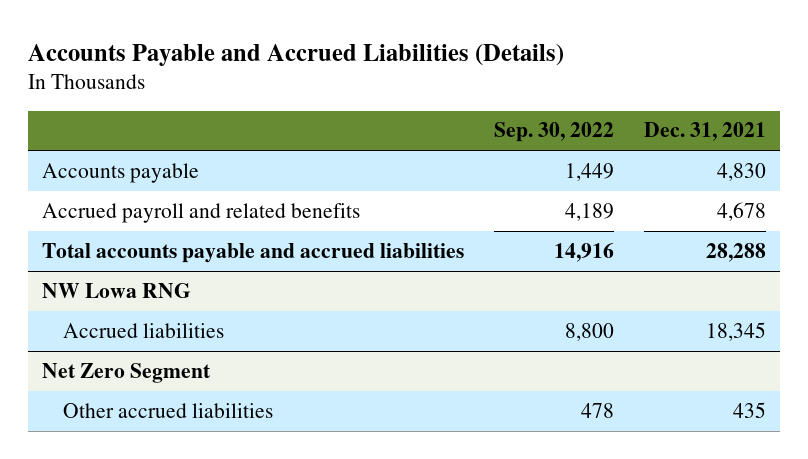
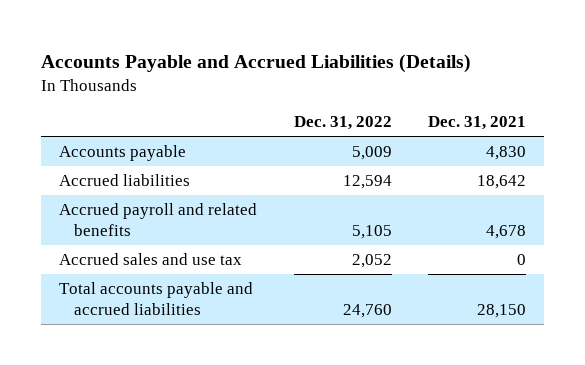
- | Sep. 30, 2022 | Dec. 31, 2021
+ | Dec. 31, 2022 | Dec. 31, 2021
+ Accrued liabilities | 12,594 | 18,642
- Total accounts payable and accrued liabilities | 14,916 | 28,288
- NW Lowa RNG
- Accrued liabilities | 8,800 | 18,345
- Net Zero Segment
- Other accrued liabilities | 478 | 435
+ Accrued sales and use tax | 2,052 | 0
+ Total accounts payable and accrued liabilities | 24,760 | 28,150

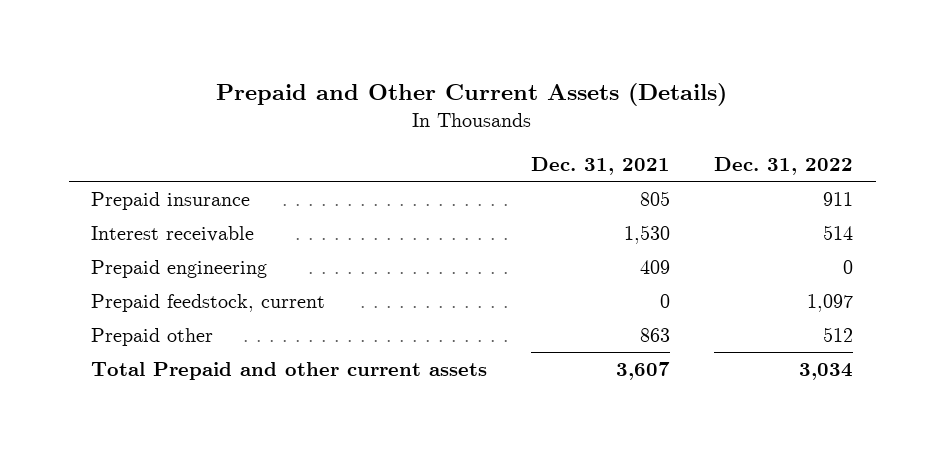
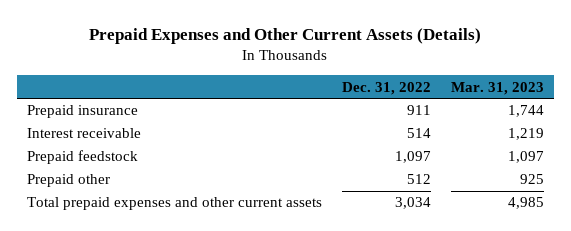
- Prepaid and Other Current Assets (Details)
+ Prepaid Expenses and Other Current Assets (Details)
- | Dec. 31, 2021 | Dec. 31, 2022
+ | Dec. 31, 2022 | Mar. 31, 2023
- Prepaid engineering | 409 | 0
- Prepaid feedstock, current | 0 | 1,097
+ Prepaid feedstock | 1,097 | 1,097
- Total Prepaid and other current assets | 3,607 | 3,034
+ Total prepaid expenses and other current assets | 3,034 | 4,985

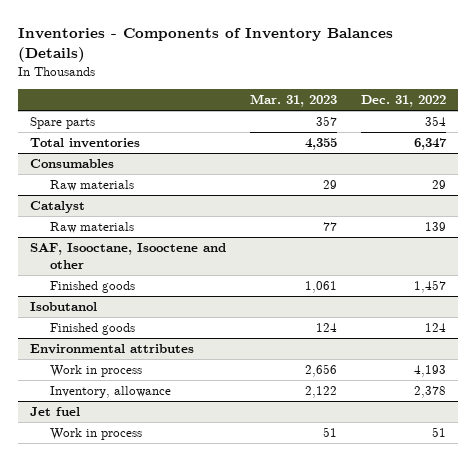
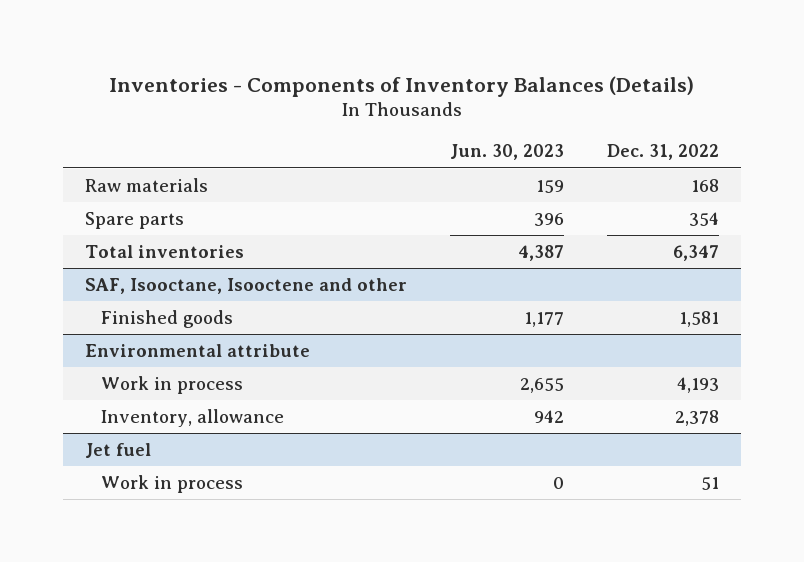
- | Mar. 31, 2023 | Dec. 31, 2022
+ | Jun. 30, 2023 | Dec. 31, 2022
+ Raw materials | 159 | 168
- Consumables
- Raw materials | 29 | 29
- Catalyst
- Raw materials | 77 | 139
@ SAF, Isooctane, Isooctene and other
- Finished goods | 1,061 | 1,457
- Isobutanol
- Finished goods | 124 | 124
- Environmental attributes
@ SAF, Isooctane, Isooctene and other
+ Finished goods | 1,177 | 1,581
+ Environmental attribute

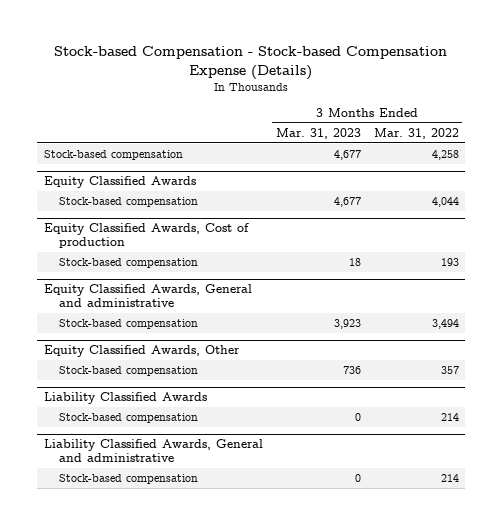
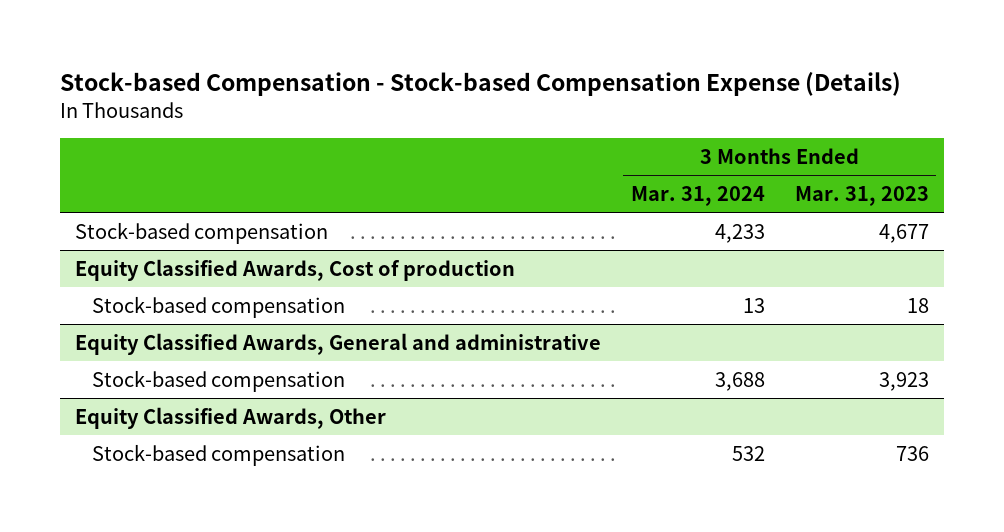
- | 3 Months Ended Mar. 31, 2023 | 3 Months Ended Mar. 31, 2022
+ | 3 Months Ended Mar. 31, 2024 | 3 Months Ended Mar. 31, 2023
- Equity Classified Awards
- Stock-based compensation | 4,677 | 4,044
- Liability Classified Awards
- Stock-based compensation | 0 | 214
- Liability Classified Awards, General and administrative
- Stock-based compensation | 0 | 214

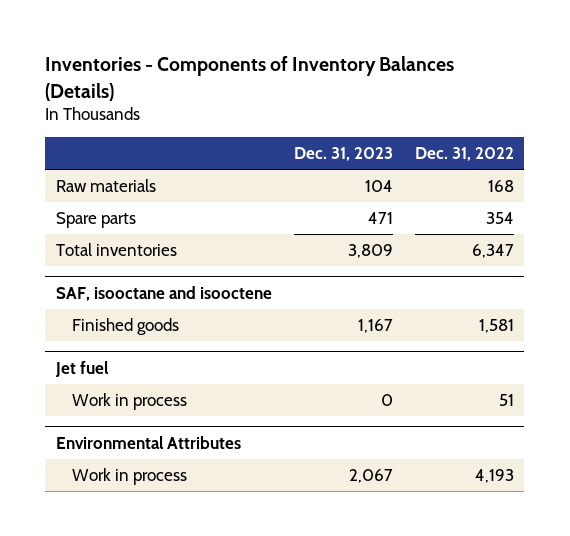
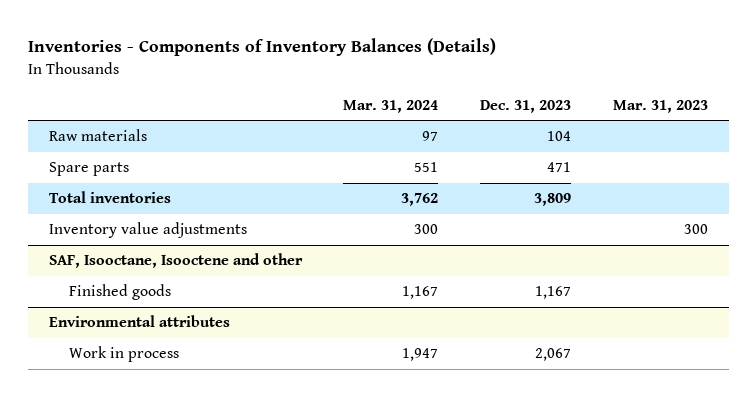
- | Dec. 31, 2023 | Dec. 31, 2022
+ | Mar. 31, 2024 | Dec. 31, 2023 | Mar. 31, 2023
- SAF, isooctane and isooctene
+ Inventory value adjustments | 300 | | 300
+ SAF, Isooctane, Isooctene and other
- Jet fuel
- Work in process | 0 | 51
- Environmental Attributes
+ Environmental attributes

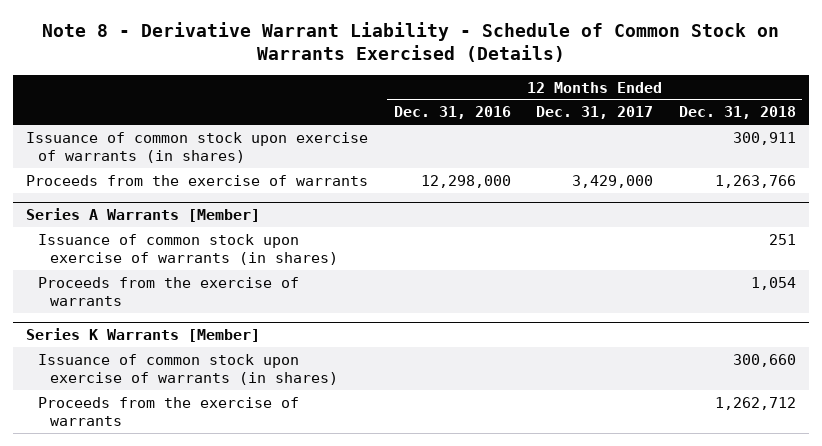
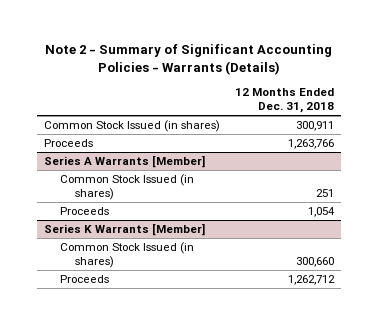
- Note 8 - Derivative Warrant Liability - Schedule of Common Stock on Warrants Exercised (Details)
+ Note 2 - Summary of Significant Accounting Policies - Warrants (Details)
- | 12 Months Ended Dec. 31, 2016 | 12 Months Ended Dec. 31, 2017 | 12 Months Ended Dec. 31, 2018
+ | 12 Months Ended Dec. 31, 2018
- Issuance of common stock upon exercise of warrants (in shares) | | | 300,911
- Proceeds from the exercise of warrants | 12,298,000 | 3,429,000 | 1,263,766
+ Common Stock Issued (in shares) | 300,911
+ Proceeds | 1,263,766
@ Series A Warrants [Member]
- Issuance of common stock upon exercise of warrants (in shares) | | | 251
- Proceeds from the exercise of warrants | | | 1,054
+ Common Stock Issued (in shares) | 251
+ Proceeds | 1,054
@ Series K Warrants [Member]
- Issuance of common stock upon exercise of warrants (in shares) | | | 300,660
- Proceeds from the exercise of warrants | | | 1,262,712
+ Common Stock Issued (in shares) | 300,660
+ Proceeds | 1,262,712

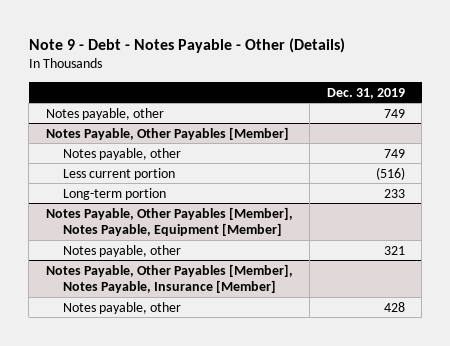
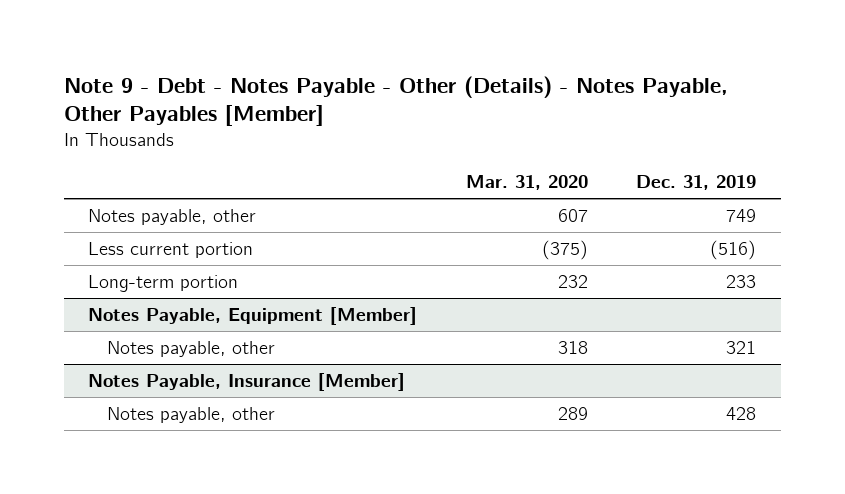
- Note 9 - Debt - Notes Payable - Other (Details)
+ Note 9 - Debt - Notes Payable - Other (Details) - Notes Payable, Other Payables [Member]
- | Dec. 31, 2019
+ | Mar. 31, 2020 | Dec. 31, 2019
- Notes Payable, Other Payables [Member]
- Notes payable, other | 749
- Notes Payable, Other Payables [Member], Notes Payable, Equipment [Member]
+ Notes Payable, Equipment [Member]
- Notes Payable, Other Payables [Member], Notes Payable, Insurance [Member]
+ Notes Payable, Insurance [Member]

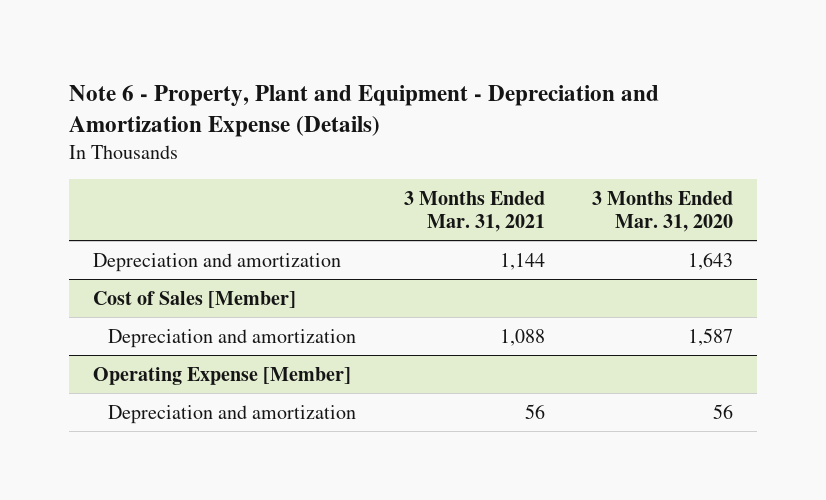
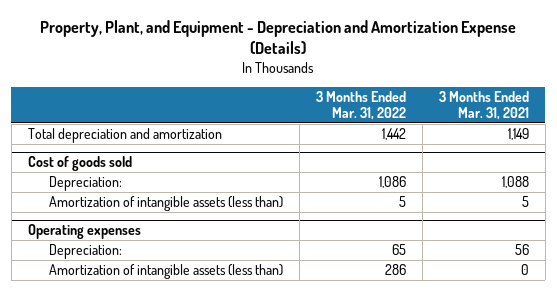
- Note 6 - Property, Plant and Equipment - Depreciation and Amortization Expense (Details)
+ Property, Plant, and Equipment - Depreciation and Amortization Expense (Details)
- | 3 Months Ended Mar. 31, 2021 | 3 Months Ended Mar. 31, 2020
+ | 3 Months Ended Mar. 31, 2022 | 3 Months Ended Mar. 31, 2021
- Depreciation and amortization | 1,144 | 1,643
- Cost of Sales [Member]
- Depreciation and amortization | 1,088 | 1,587
- Operating Expense [Member]
- Depreciation and amortization | 56 | 56
+ Total depreciation and amortization | 1,442 | 1,149
+ Cost of goods sold
+ Depreciation: | 1,086 | 1,088
+ Amortization of intangible assets (less than) | 5 | 5
+ Operating expenses
+ Depreciation: | 65 | 56
+ Amortization of intangible assets (less than) | 286 | 0

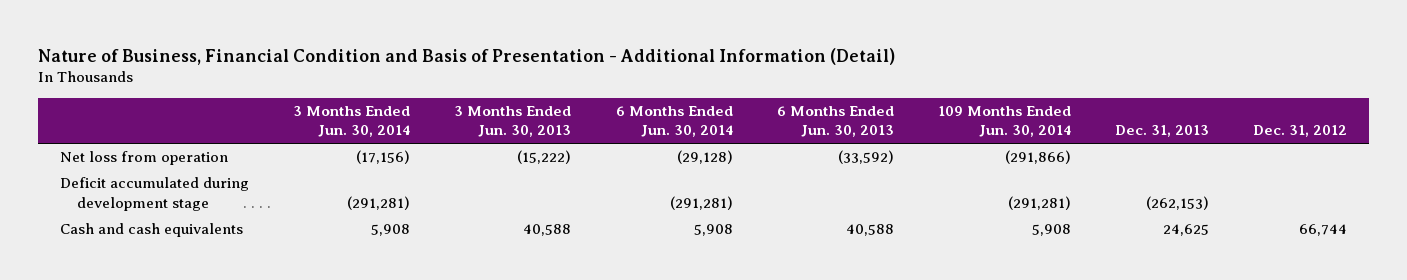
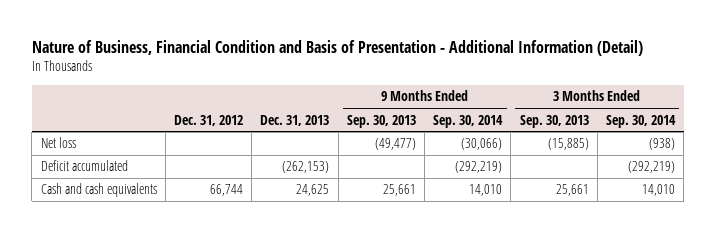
- | 3 Months Ended Jun. 30, 2014 | 3 Months Ended Jun. 30, 2013 | 6 Months Ended Jun. 30, 2014 | 6 Months Ended Jun. 30, 2013 | 109 Months Ended Jun. 30, 2014 | Dec. 31, 2013 | Dec. 31, 2012
+ | Dec. 31, 2012 | Dec. 31, 2013 | 9 Months Ended Sep. 30, 2013 | 9 Months Ended Sep. 30, 2014 | 3 Months Ended Sep. 30, 2013 | 3 Months Ended Sep. 30, 2014
- Net loss from operation | (17,156) | (15,222) | (29,128) | (33,592) | (291,866) | |
- Deficit accumulated during development stage | (291,281) | | (291,281) | | (291,281) | (262,153) |
+ Net loss | | | (49,477) | (30,066) | (15,885) | (938)
+ Deficit accumulated | | (262,153) | | (292,219) | | (292,219)

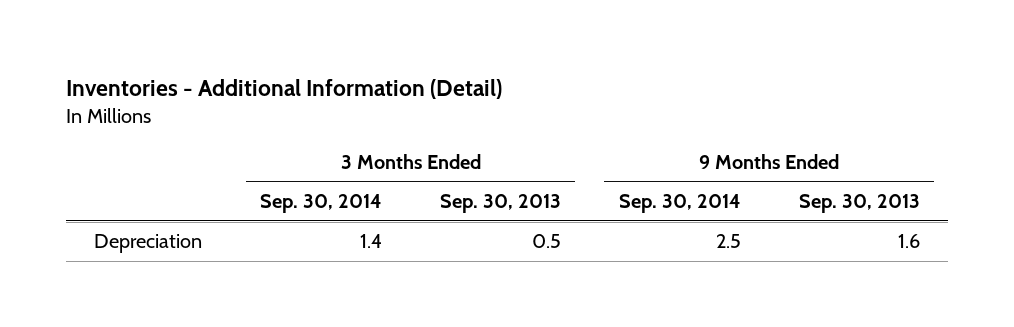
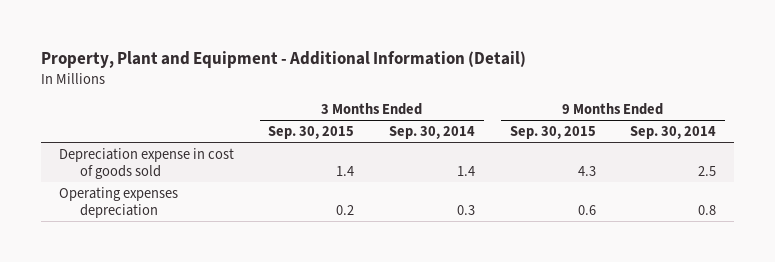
- Inventories - Additional Information (Detail)
+ Property, Plant and Equipment - Additional Information (Detail)
- | 3 Months Ended Sep. 30, 2014 | 3 Months Ended Sep. 30, 2013 | 9 Months Ended Sep. 30, 2014 | 9 Months Ended Sep. 30, 2013
+ | 3 Months Ended Sep. 30, 2015 | 3 Months Ended Sep. 30, 2014 | 9 Months Ended Sep. 30, 2015 | 9 Months Ended Sep. 30, 2014
- Depreciation | 1.4 | 0.5 | 2.5 | 1.6
+ Depreciation expense in cost of goods sold | 1.4 | 1.4 | 4.3 | 2.5
+ Operating expenses depreciation | 0.2 | 0.3 | 0.6 | 0.8

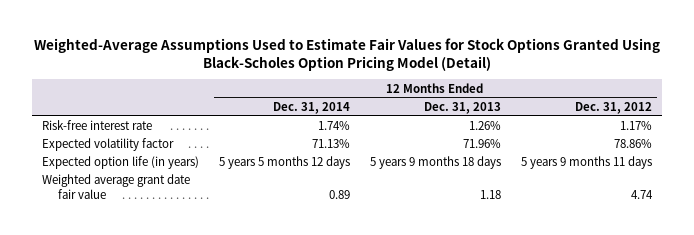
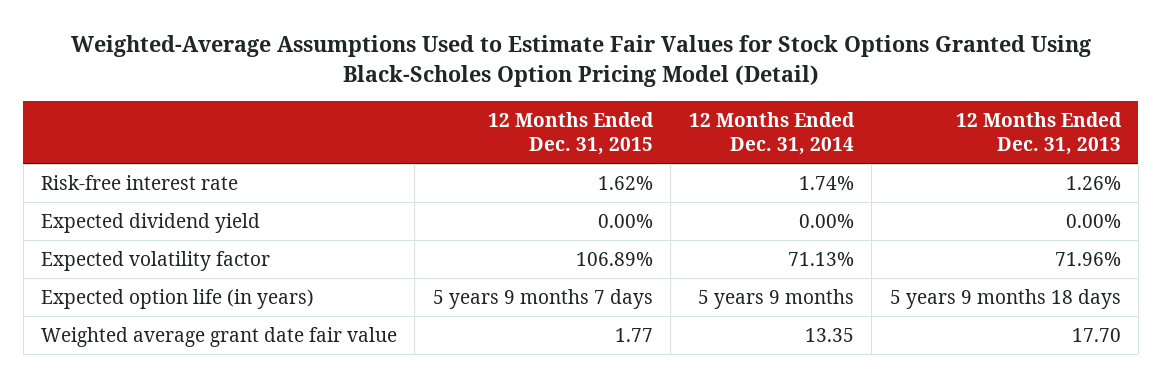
- | 12 Months Ended Dec. 31, 2014 | 12 Months Ended Dec. 31, 2013 | 12 Months Ended Dec. 31, 2012
+ | 12 Months Ended Dec. 31, 2015 | 12 Months Ended Dec. 31, 2014 | 12 Months Ended Dec. 31, 2013
+ Expected dividend yield | 0.00% | 0.00% | 0.00%
- Expected option life (in years) | 5 years 5 months 12 days | 5 years 9 months 18 days | 5 years 9 months 11 days
- Weighted average grant date fair value | 0.89 | 1.18 | 4.74
+ Expected option life (in years) | 5 years 9 months 7 days | 5 years 9 months | 5 years 9 months 18 days
+ Weighted average grant date fair value | 1.77 | 13.35 | 17.70

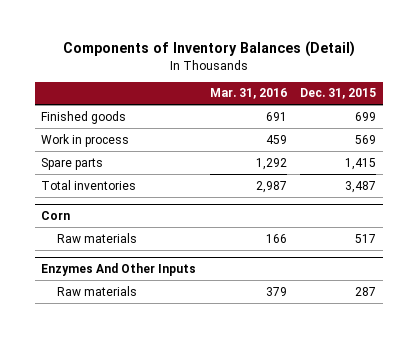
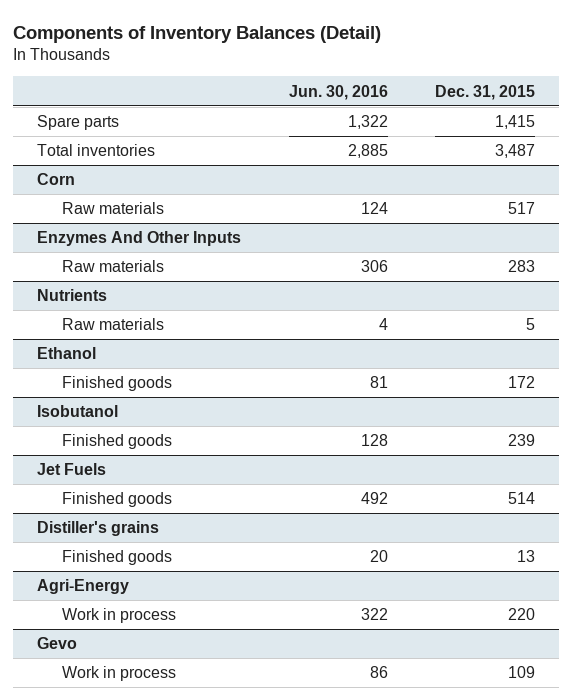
- | Mar. 31, 2016 | Dec. 31, 2015
+ | Jun. 30, 2016 | Dec. 31, 2015
- Finished goods | 691 | 699
- Work in process | 459 | 569
@ Enzymes And Other Inputs
- Raw materials | 379 | 287
+ Raw materials | 306 | 283
+ Nutrients
+ Raw materials | 4 | 5
+ Ethanol
+ Finished goods | 81 | 172
+ Isobutanol
+ Finished goods | 128 | 239
+ Jet Fuels
+ Finished goods | 492 | 514
+ Distiller's grains
+ Finished goods | 20 | 13
+ Agri-Energy
+ Work in process | 322 | 220
+ Gevo
+ Work in process | 86 | 109

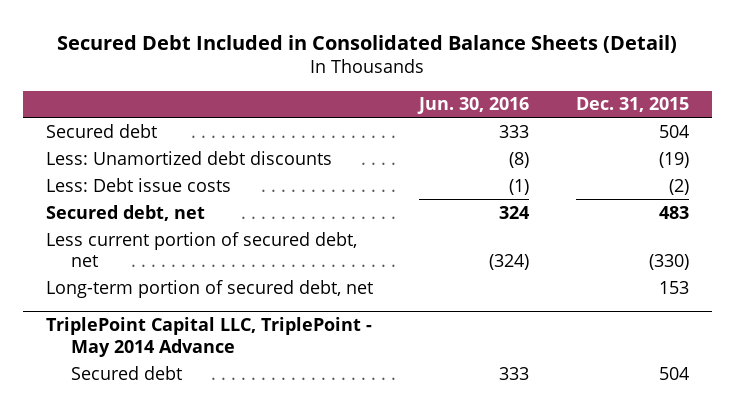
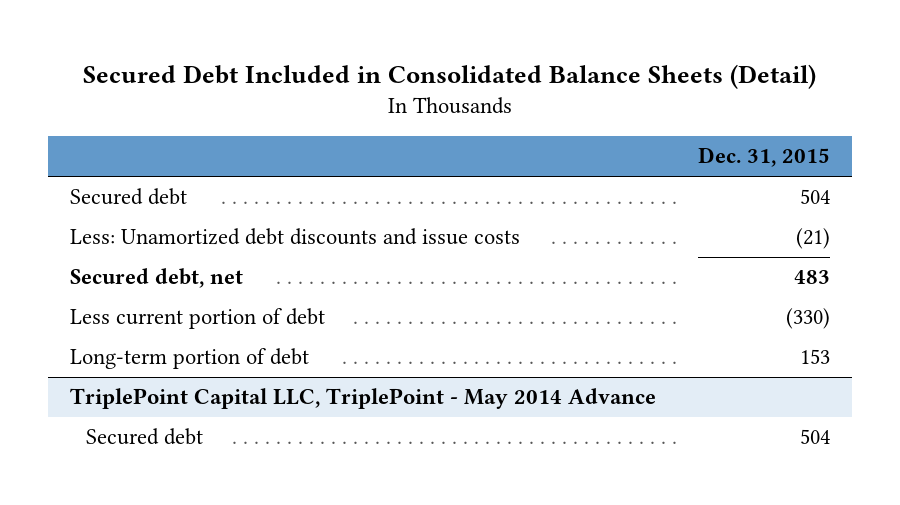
- | Jun. 30, 2016 | Dec. 31, 2015
+ | Dec. 31, 2015
- Less: Unamortized debt discounts | (8) | (19)
- Less: Debt issue costs | (1) | (2)
+ Less: Unamortized debt discounts and issue costs | (21)
- Less current portion of secured debt, net | (324) | (330)
- Long-term portion of secured debt, net | | 153
+ Less current portion of debt | (330)
+ Long-term portion of debt | 153

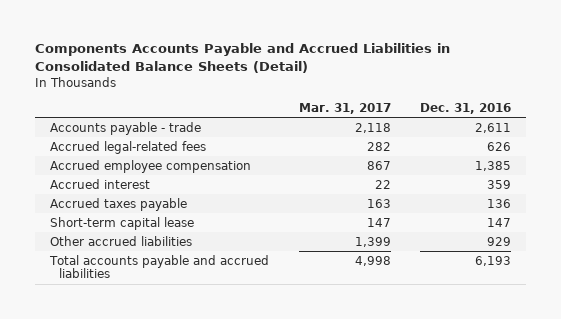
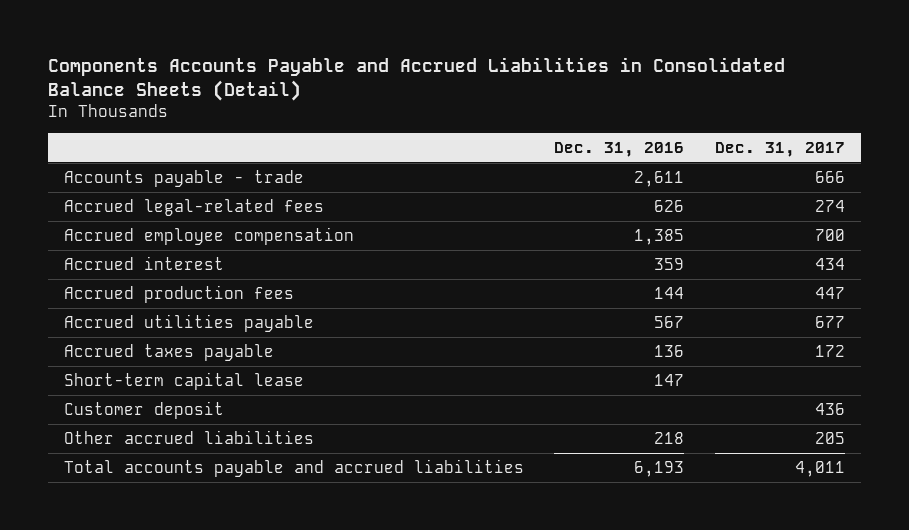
- | Mar. 31, 2017 | Dec. 31, 2016
+ | Dec. 31, 2016 | Dec. 31, 2017
+ Accrued production fees | 144 | 447
+ Accrued utilities payable | 567 | 677
- Other accrued liabilities | 1,399 | 929
+ Customer deposit | | 436
+ Other accrued liabilities | 218 | 205

